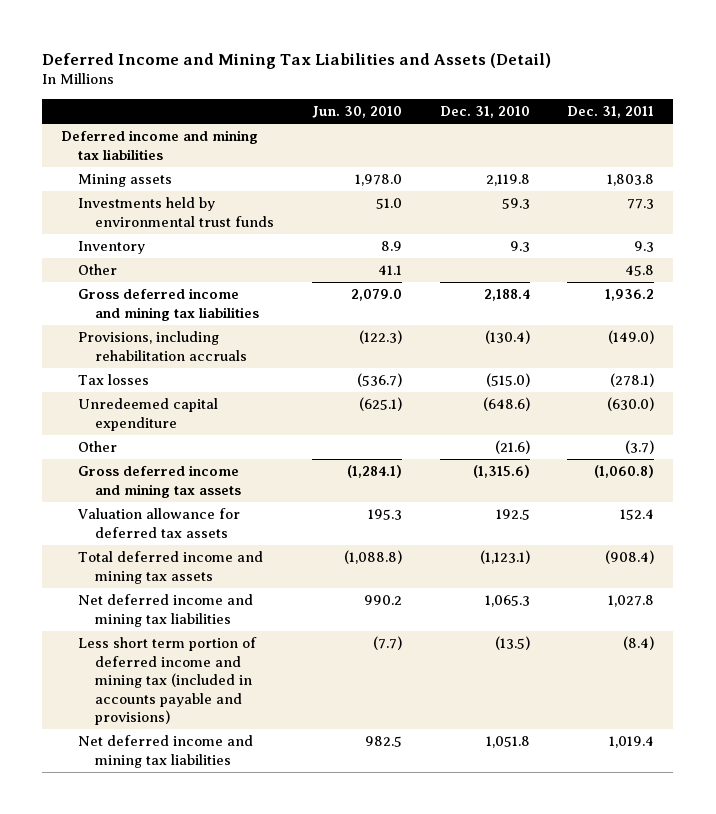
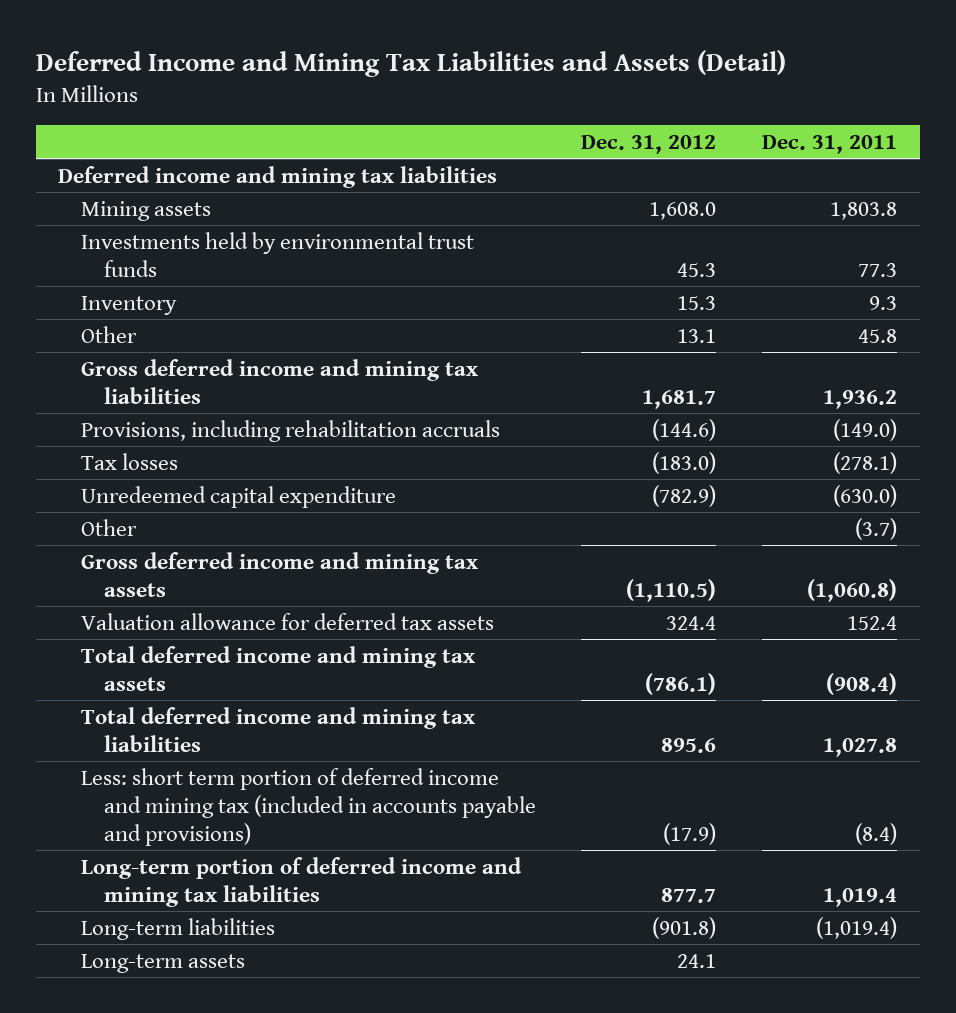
- | Jun. 30, 2010 | Dec. 31, 2010 | Dec. 31, 2011
+ | Dec. 31, 2012 | Dec. 31, 2011
- Net deferred income and mining tax liabilities | 990.2 | 1,065.3 | 1,027.8
- Less short term portion of deferred income and mining tax (included in accounts payable and provisions) | (7.7) | (13.5) | (8.4)
- Net deferred income and mining tax liabilities | 982.5 | 1,051.8 | 1,019.4
+ Total deferred income and mining tax liabilities | 895.6 | 1,027.8
+ Less: short term portion of deferred income and mining tax (included in accounts payable and provisions) | (17.9) | (8.4)
+ Long-term portion of deferred income and mining tax liabilities | 877.7 | 1,019.4
+ Long-term liabilities | (901.8) | (1,019.4)
+ Long-term assets | 24.1 |

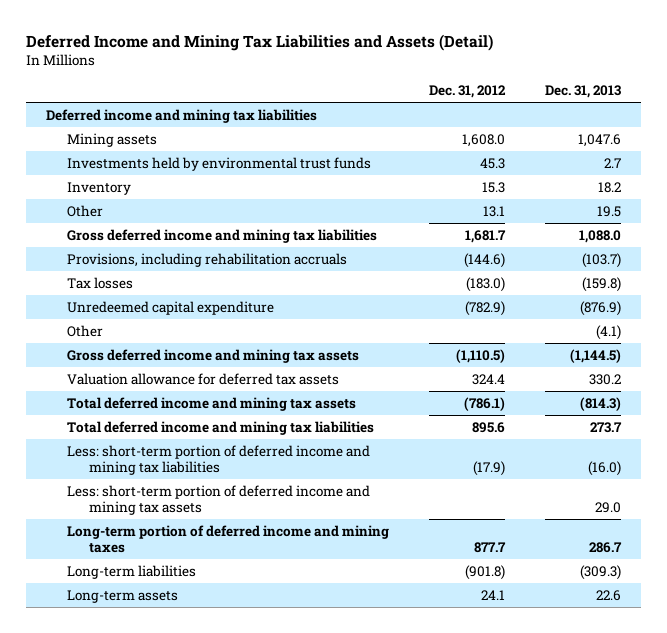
- | Dec. 31, 2012 | Dec. 31, 2011
+ | Dec. 31, 2012 | Dec. 31, 2013
- Less: short term portion of deferred income and mining tax (included in accounts payable and provisions) | (17.9) | (8.4)
- Long-term portion of deferred income and mining tax liabilities | 877.7 | 1,019.4
+ Less: short-term portion of deferred income and mining tax liabilities | (17.9) | (16.0)
+ Less: short-term portion of deferred income and mining tax assets | | 29.0
+ Long-term portion of deferred income and mining taxes | 877.7 | 286.7

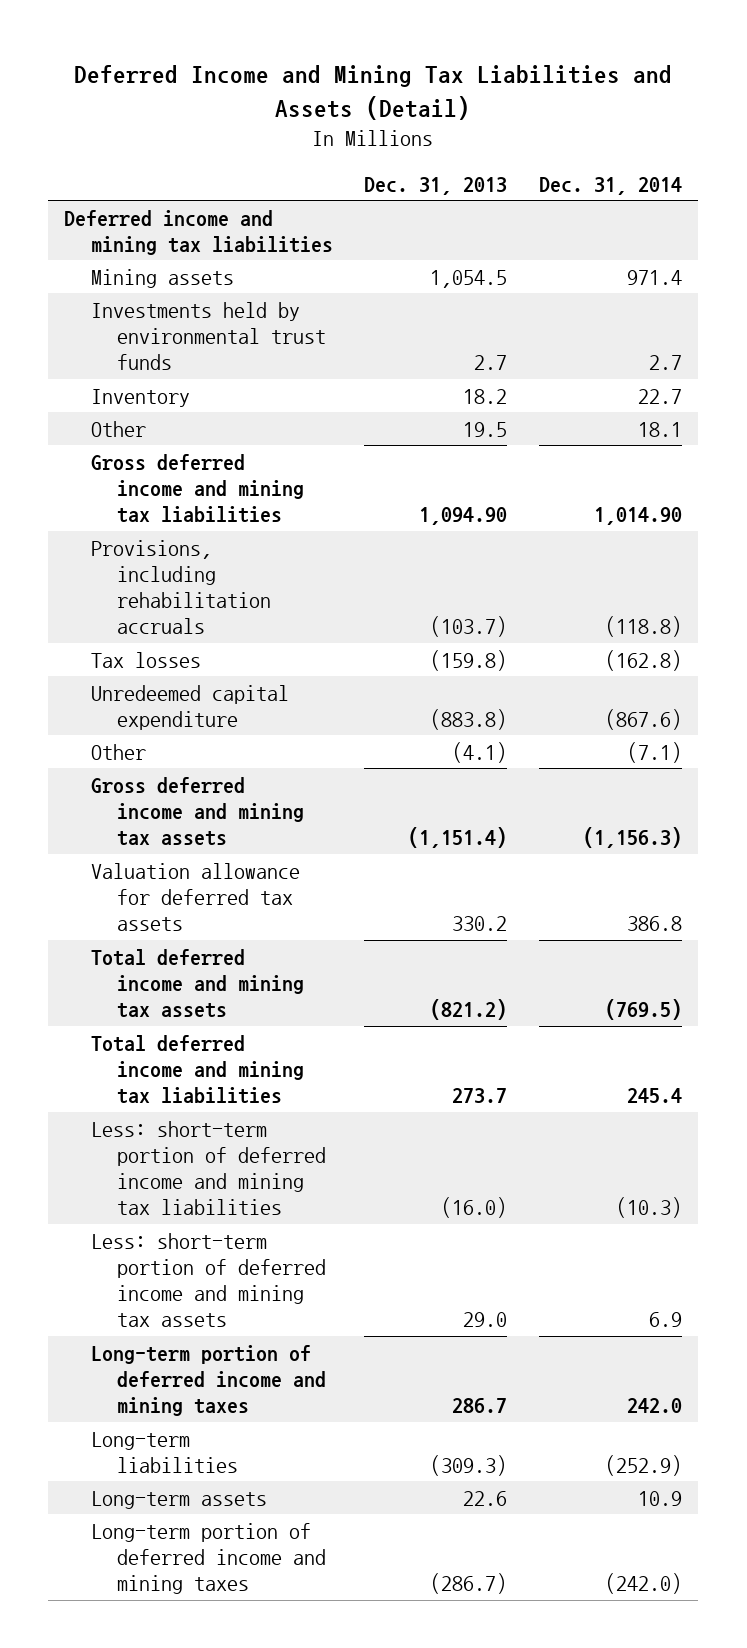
- | Dec. 31, 2012 | Dec. 31, 2013
+ | Dec. 31, 2013 | Dec. 31, 2014
- Mining assets | 1,608.0 | 1,047.6
+ Mining assets | 1,054.5 | 971.4
- Gross deferred income and mining tax liabilities | 1,681.7 | 1,088.0
+ Gross deferred income and mining tax liabilities | 1,094.90 | 1,014.90
- Unredeemed capital expenditure | (782.9) | (876.9)
+ Unredeemed capital expenditure | (883.8) | (867.6)
- Gross deferred income and mining tax assets | (1,110.5) | (1,144.5)
+ Gross deferred income and mining tax assets | (1,151.4) | (1,156.3)
- Total deferred income and mining tax assets | (786.1) | (814.3)
+ Total deferred income and mining tax assets | (821.2) | (769.5)
+ Long-term portion of deferred income and mining taxes | (286.7) | (242.0)

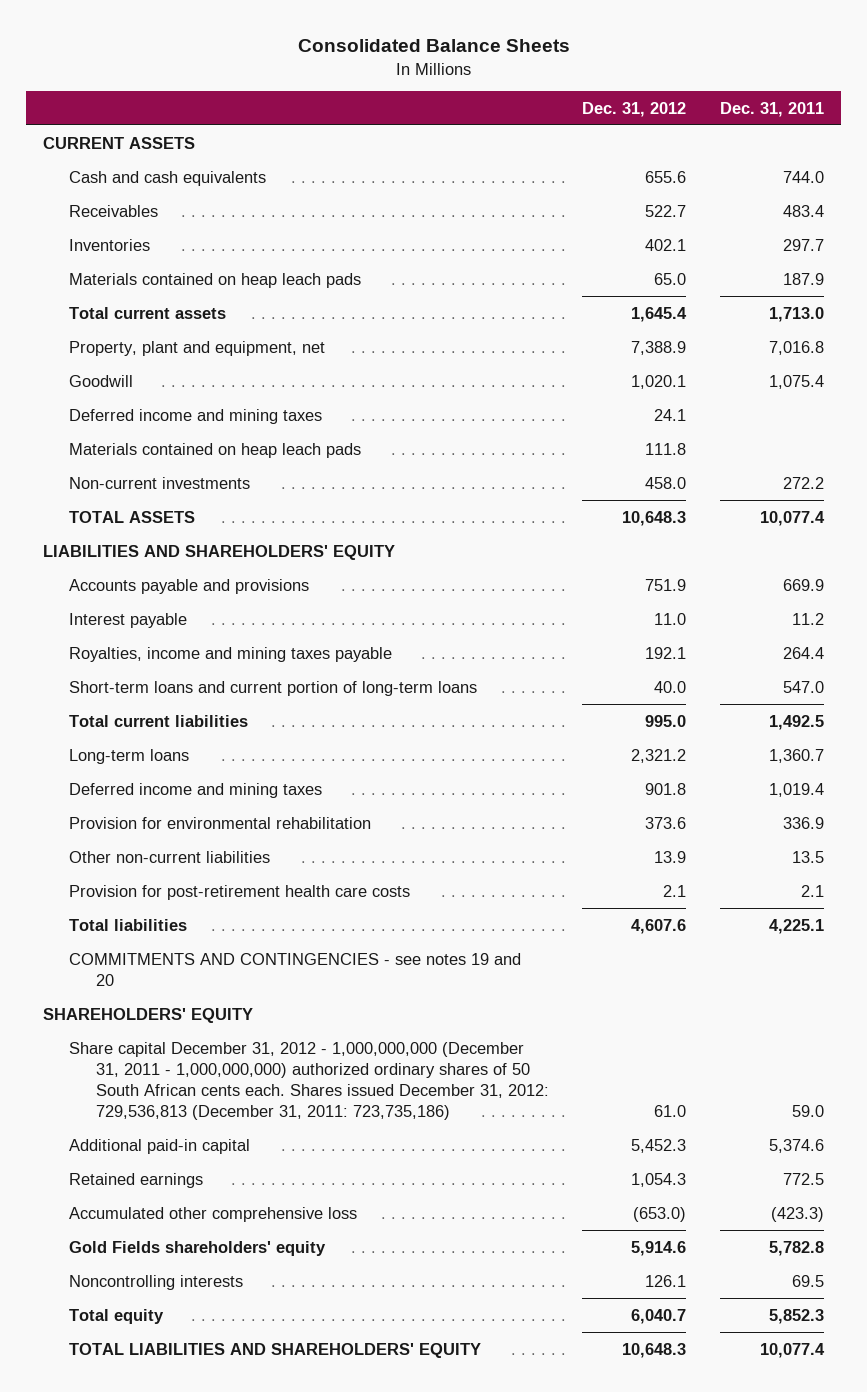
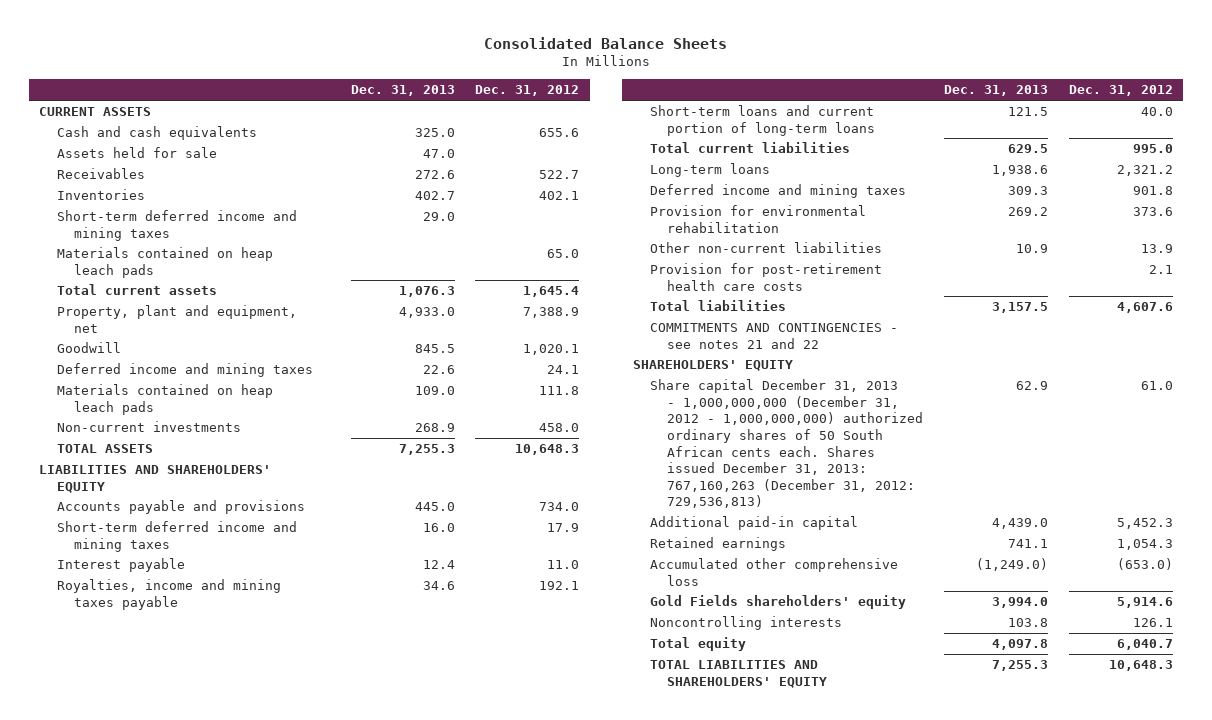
- | Dec. 31, 2012 | Dec. 31, 2011
+ | Dec. 31, 2013 | Dec. 31, 2012
+ Assets held for sale | 47.0 |
+ Short-term deferred income and mining taxes | 29.0 |
- Accounts payable and provisions | 751.9 | 669.9
+ Accounts payable and provisions | 445.0 | 734.0
+ Short-term deferred income and mining taxes | 16.0 | 17.9
- COMMITMENTS AND CONTINGENCIES - see notes 19 and 20
+ COMMITMENTS AND CONTINGENCIES - see notes 21 and 22
- Share capital December 31, 2012 - 1,000,000,000 (December 31, 2011 - 1,000,000,000) authorized ordinary shares of 50 South African cents each. Shares issued December 31, 2012: 729,536,813 (December 31, 2011: 723,735,186) | 61.0 | 59.0
+ Share capital December 31, 2013 - 1,000,000,000 (December 31, 2012 - 1,000,000,000) authorized ordinary shares of 50 South African cents each. Shares issued December 31, 2013: 767,160,263 (December 31, 2012: 729,536,813) | 62.9 | 61.0

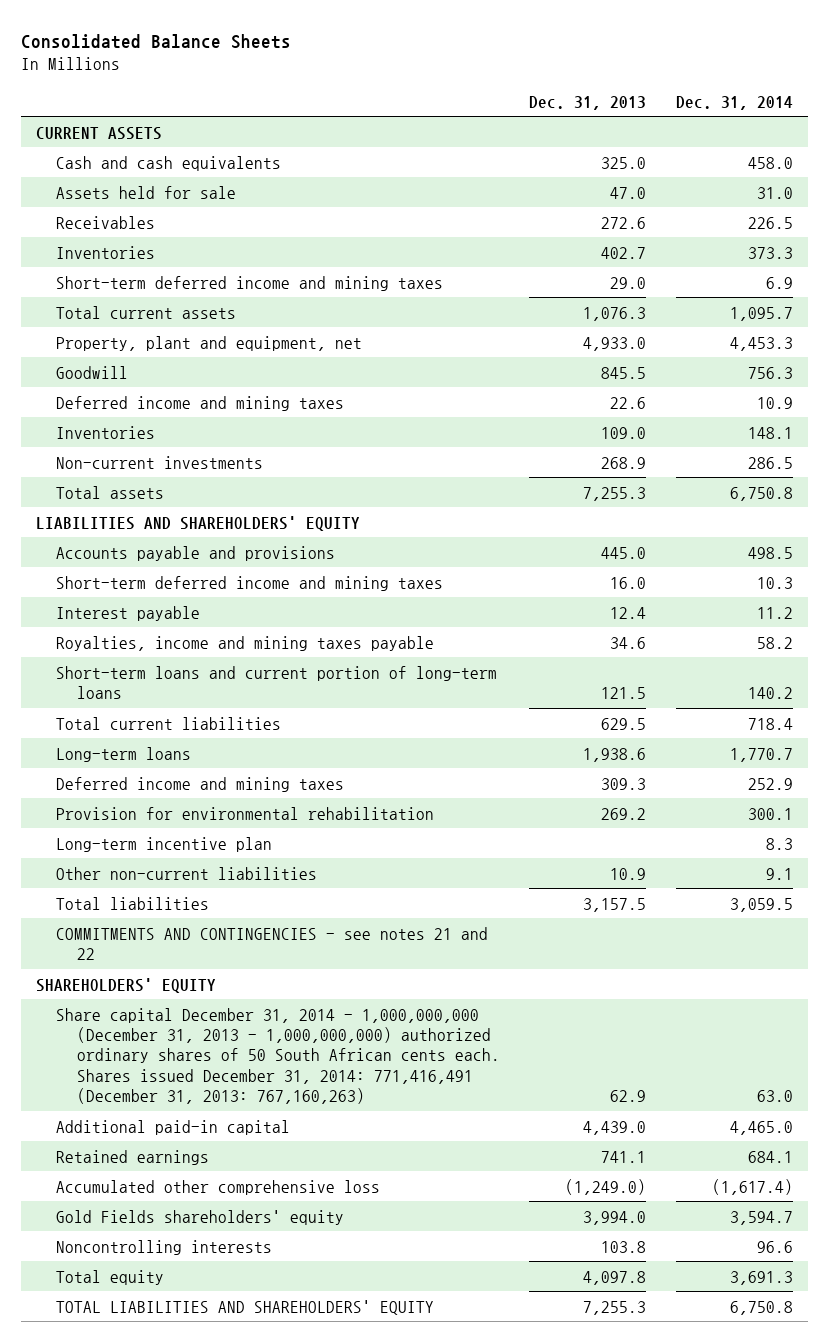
- | Dec. 31, 2013 | Dec. 31, 2012
+ | Dec. 31, 2013 | Dec. 31, 2014
- Materials contained on heap leach pads | | 65.0
- Materials contained on heap leach pads | 109.0 | 111.8
+ Inventories | 109.0 | 148.1
- TOTAL ASSETS | 7,255.3 | 10,648.3
+ Total assets | 7,255.3 | 6,750.8
+ Long-term incentive plan | | 8.3
- Provision for post-retirement health care costs | | 2.1
- Share capital December 31, 2013 - 1,000,000,000 (December 31, 2012 - 1,000,000,000) authorized ordinary shares of 50 South African cents each. Shares issued December 31, 2013: 767,160,263 (December 31, 2012: 729,536,813) | 62.9 | 61.0
+ Share capital December 31, 2014 - 1,000,000,000 (December 31, 2013 - 1,000,000,000) authorized ordinary shares of 50 South African cents each. Shares issued December 31, 2014: 771,416,491 (December 31, 2013: 767,160,263) | 62.9 | 63.0

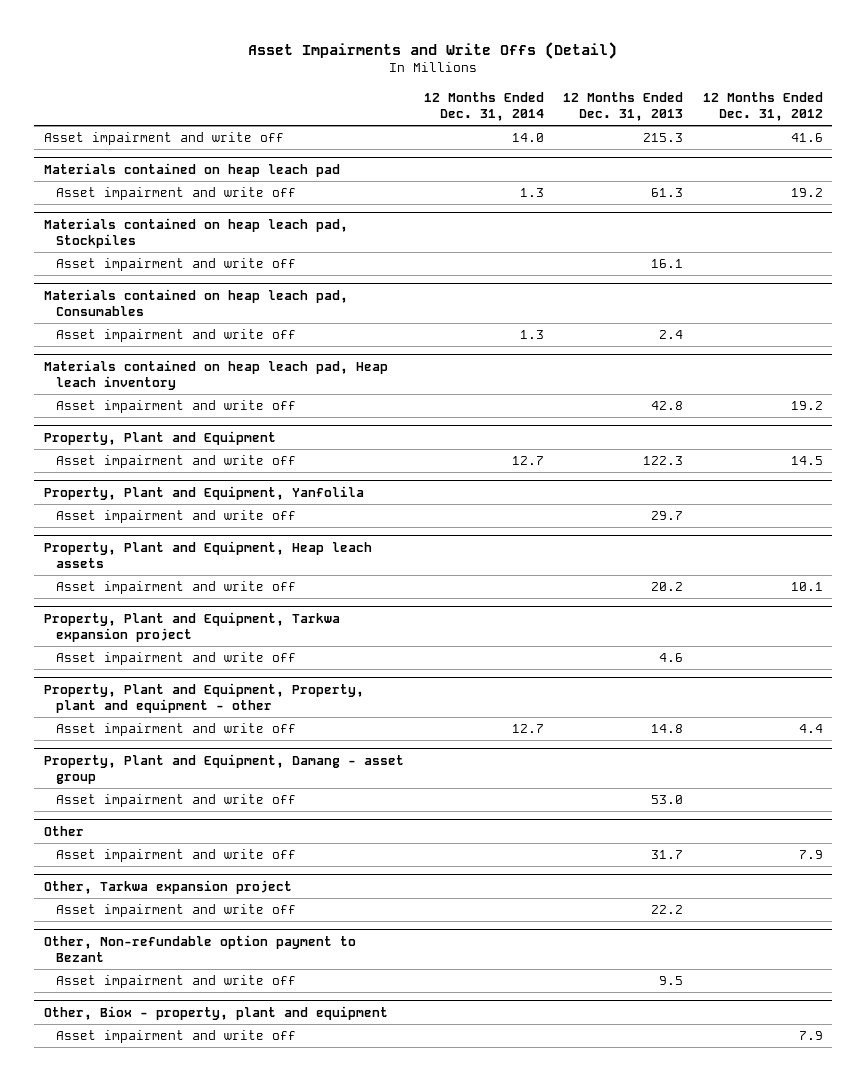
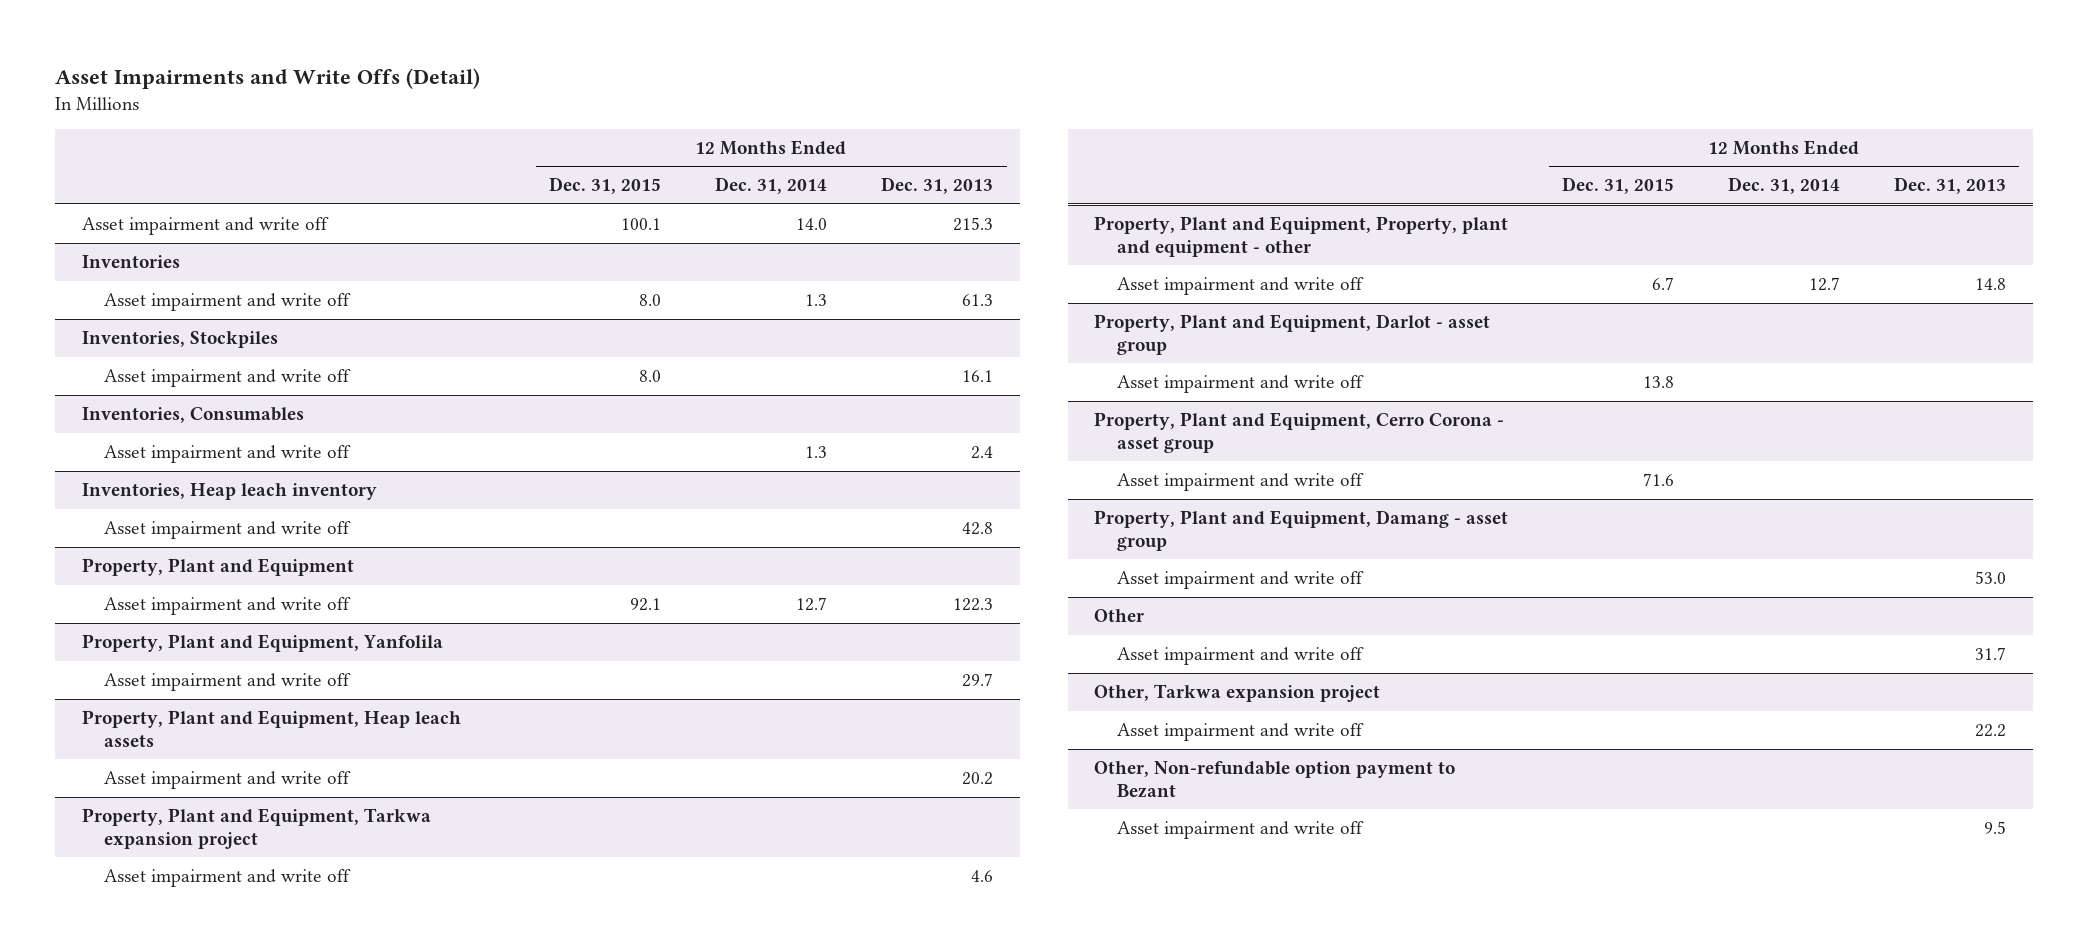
- | 12 Months Ended Dec. 31, 2014 | 12 Months Ended Dec. 31, 2013 | 12 Months Ended Dec. 31, 2012
+ | 12 Months Ended Dec. 31, 2015 | 12 Months Ended Dec. 31, 2014 | 12 Months Ended Dec. 31, 2013
- Materials contained on heap leach pad
+ Inventories
- Materials contained on heap leach pad, Stockpiles
+ Inventories, Stockpiles
- Materials contained on heap leach pad, Consumables
+ Inventories, Consumables
- Materials contained on heap leach pad, Heap leach inventory
+ Inventories, Heap leach inventory
+ Property, Plant and Equipment, Darlot - asset group
+ Asset impairment and write off | 13.8 | |
+ Property, Plant and Equipment, Cerro Corona - asset group
+ Asset impairment and write off | 71.6 | |
- Other, Biox - property, plant and equipment
- Asset impairment and write off | | | 7.9

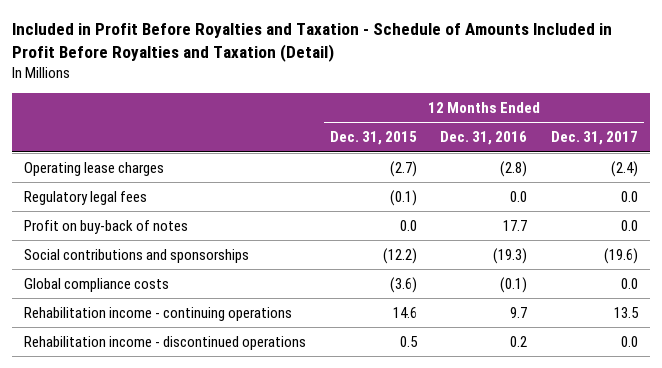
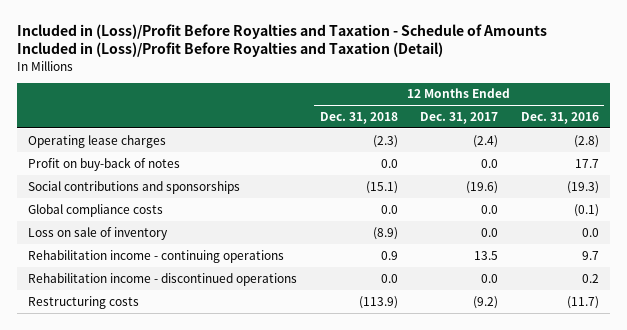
- Included in Profit Before Royalties and Taxation - Schedule of Amounts Included in Profit Before Royalties and Taxation (Detail)
+ Included in (Loss)/Profit Before Royalties and Taxation - Schedule of Amounts Included in (Loss)/Profit Before Royalties and Taxation (Detail)
- | 12 Months Ended Dec. 31, 2015 | 12 Months Ended Dec. 31, 2016 | 12 Months Ended Dec. 31, 2017
+ | 12 Months Ended Dec. 31, 2018 | 12 Months Ended Dec. 31, 2017 | 12 Months Ended Dec. 31, 2016
- Regulatory legal fees | (0.1) | 0.0 | 0.0
+ Loss on sale of inventory | (8.9) | 0.0 | 0.0
+ Restructuring costs | (113.9) | (9.2) | (11.7)

